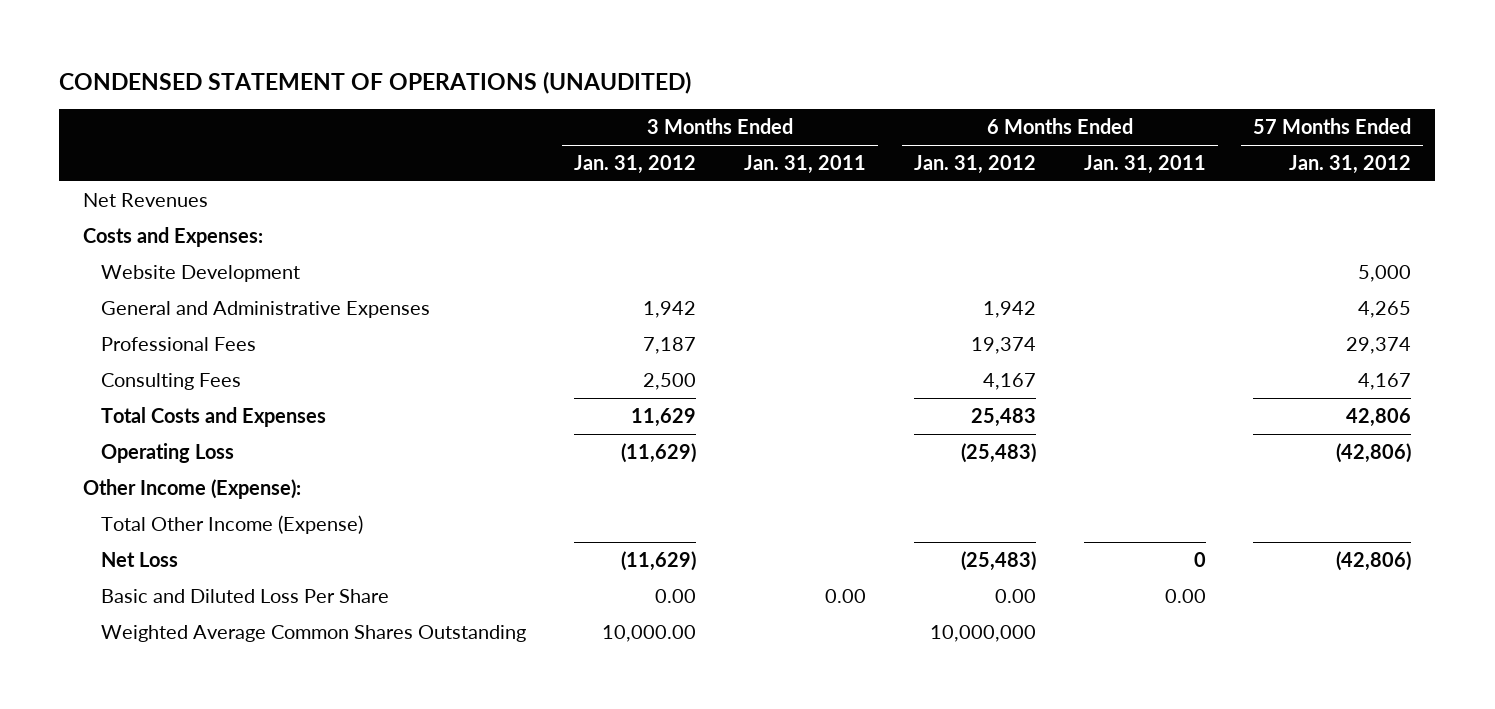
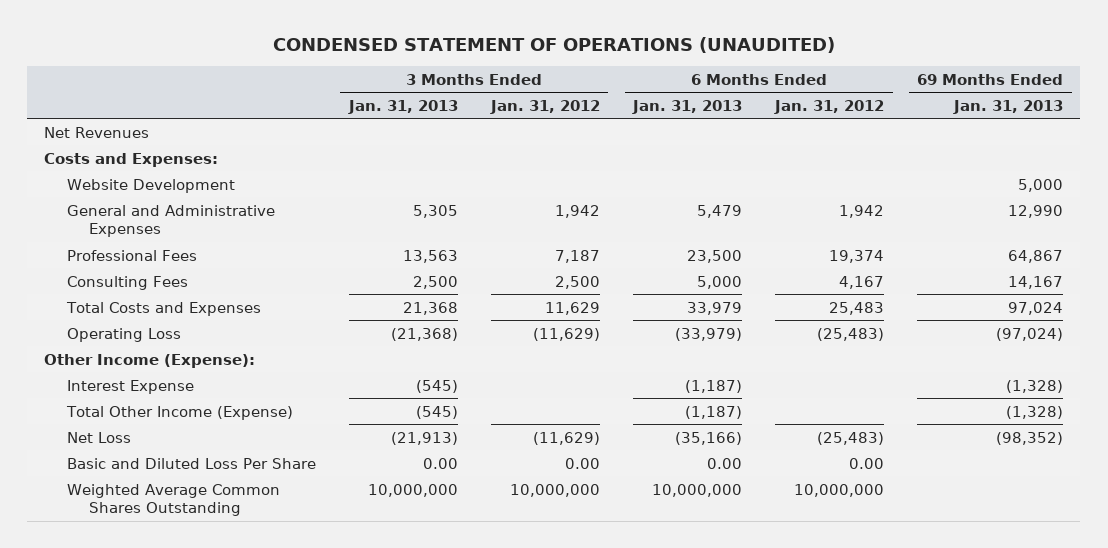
- | 3 Months Ended Jan. 31, 2012 | 3 Months Ended Jan. 31, 2011 | 6 Months Ended Jan. 31, 2012 | 6 Months Ended Jan. 31, 2011 | 57 Months Ended Jan. 31, 2012
+ | 3 Months Ended Jan. 31, 2013 | 3 Months Ended Jan. 31, 2012 | 6 Months Ended Jan. 31, 2013 | 6 Months Ended Jan. 31, 2012 | 69 Months Ended Jan. 31, 2013
+ Interest Expense | (545) | | (1,187) | | (1,328)
- Weighted Average Common Shares Outstanding | 10,000.00 | | 10,000,000 | |
+ Weighted Average Common Shares Outstanding | 10,000,000 | 10,000,000 | 10,000,000 | 10,000,000 |

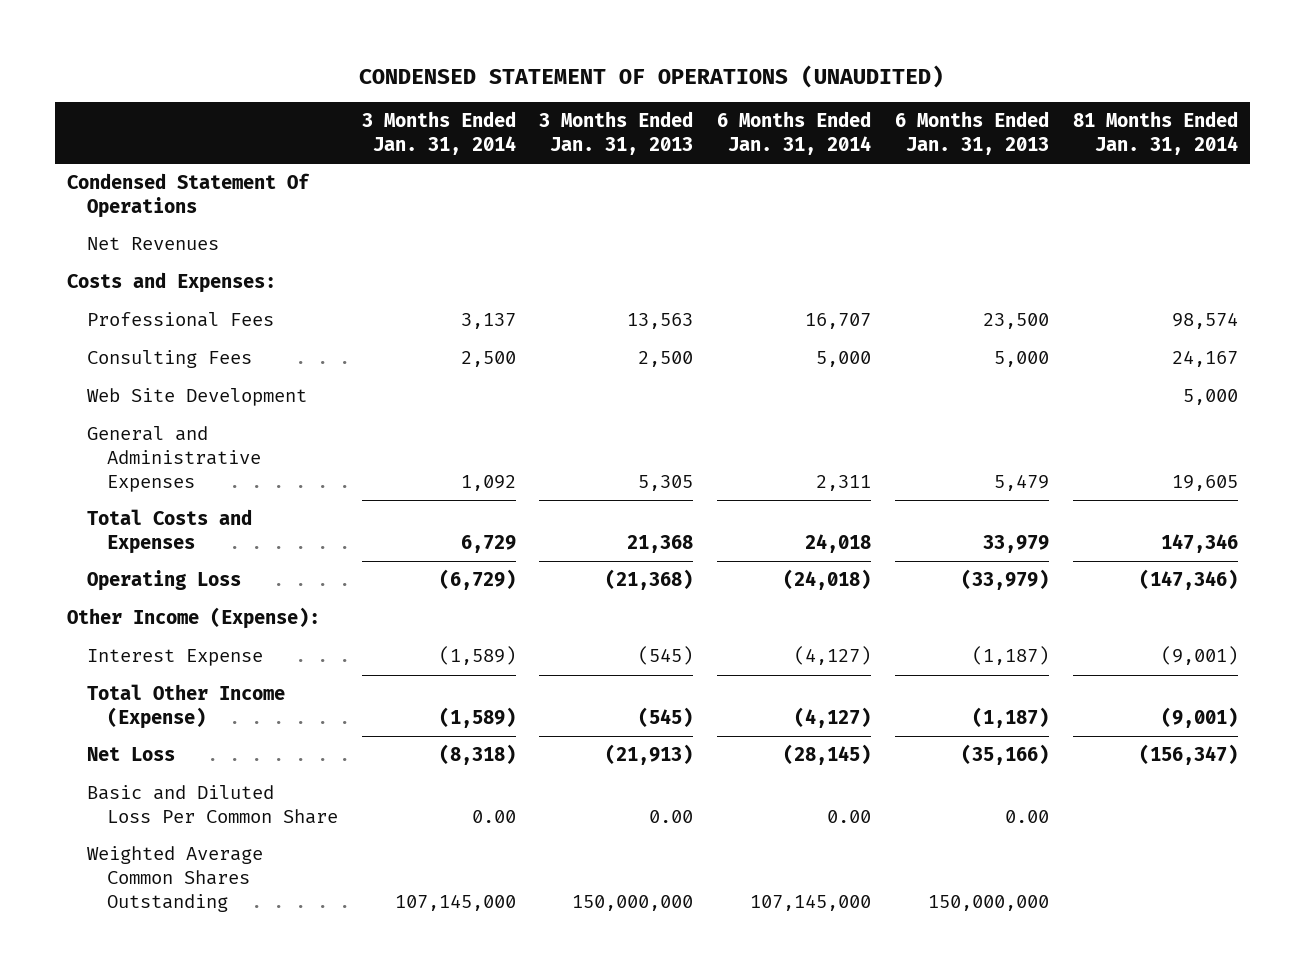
- | 3 Months Ended Jan. 31, 2013 | 3 Months Ended Jan. 31, 2012 | 6 Months Ended Jan. 31, 2013 | 6 Months Ended Jan. 31, 2012 | 69 Months Ended Jan. 31, 2013
+ | 3 Months Ended Jan. 31, 2014 | 3 Months Ended Jan. 31, 2013 | 6 Months Ended Jan. 31, 2014 | 6 Months Ended Jan. 31, 2013 | 81 Months Ended Jan. 31, 2014
+ Condensed Statement Of Operations
- Website Development | | | | | 5,000
+ Web Site Development | | | | | 5,000
moved down: General and Administrative Expenses | 1,092 | 5,305 | 2,311 | 5,479 | 19,605
- Basic and Diluted Loss Per Share | 0.00 | 0.00 | 0.00 | 0.00 |
- Weighted Average Common Shares Outstanding | 10,000,000 | 10,000,000 | 10,000,000 | 10,000,000 |
+ Basic and Diluted Loss Per Common Share | 0.00 | 0.00 | 0.00 | 0.00 |
+ Weighted Average Common Shares Outstanding | 107,145,000 | 150,000,000 | 107,145,000 | 150,000,000 |

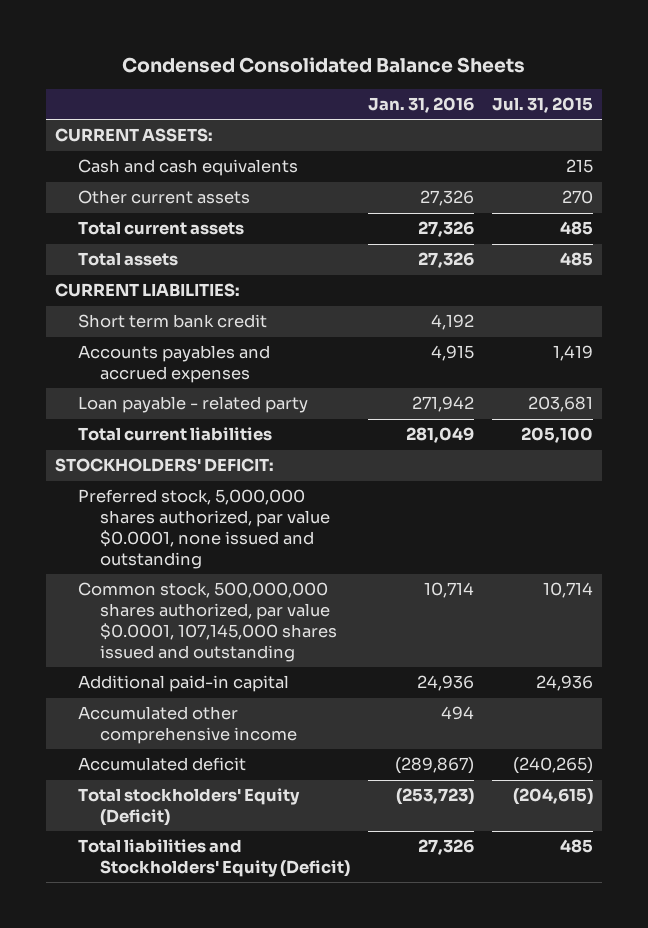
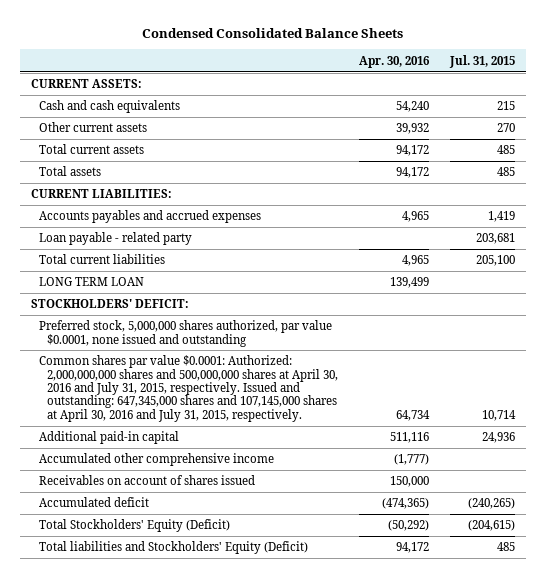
- | Jan. 31, 2016 | Jul. 31, 2015
+ | Apr. 30, 2016 | Jul. 31, 2015
- Short term bank credit | 4,192 |
+ LONG TERM LOAN | 139,499 |
- Common stock, 500,000,000 shares authorized, par value $0.0001, 107,145,000 shares issued and outstanding | 10,714 | 10,714
+ Common shares par value $0.0001: Authorized: 2,000,000,000 shares and 500,000,000 shares at April 30, 2016 and July 31, 2015, respectively. Issued and outstanding: 647,345,000 shares and 107,145,000 shares at April 30, 2016 and July 31, 2015, respectively. | 64,734 | 10,714
+ Receivables on account of shares issued | 150,000 |
- Total stockholders' Equity (Deficit) | (253,723) | (204,615)
+ Total Stockholders' Equity (Deficit) | (50,292) | (204,615)

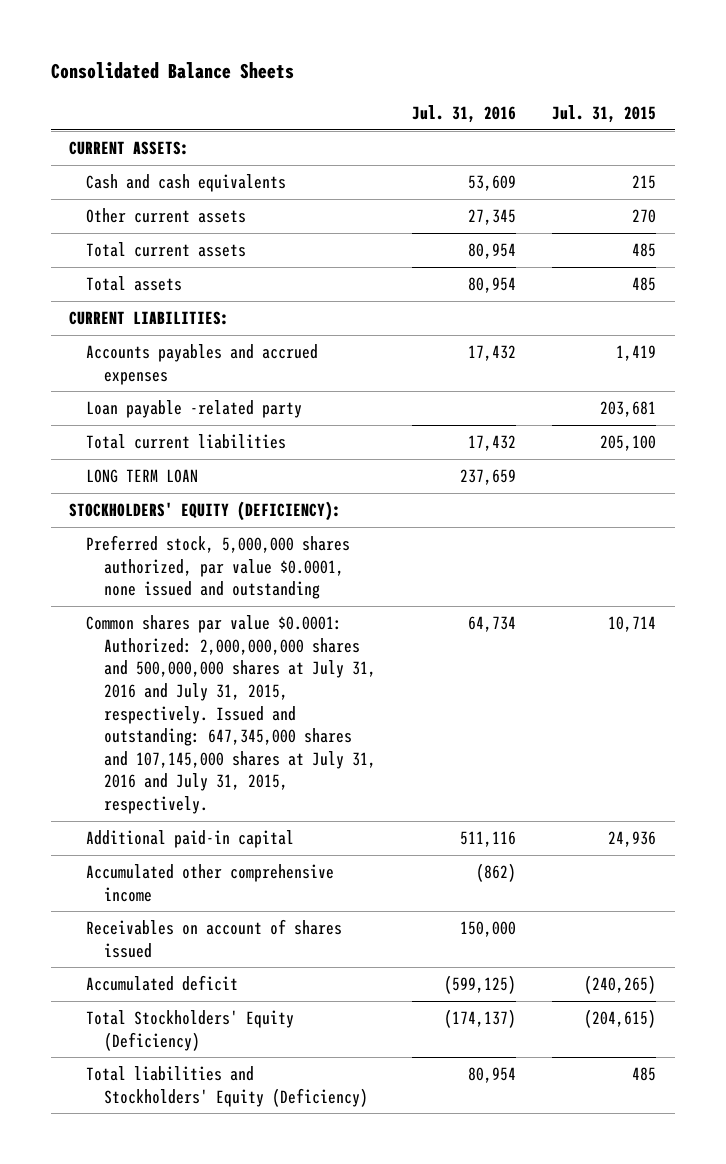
- Condensed Consolidated Balance Sheets
+ Consolidated Balance Sheets
- | Apr. 30, 2016 | Jul. 31, 2015
+ | Jul. 31, 2016 | Jul. 31, 2015
- Loan payable - related party | | 203,681
+ Loan payable -related party | | 203,681
- STOCKHOLDERS' DEFICIT:
+ STOCKHOLDERS' EQUITY (DEFICIENCY):
- Common shares par value $0.0001: Authorized: 2,000,000,000 shares and 500,000,000 shares at April 30, 2016 and July 31, 2015, respectively. Issued and outstanding: 647,345,000 shares and 107,145,000 shares at April 30, 2016 and July 31, 2015, respectively. | 64,734 | 10,714
+ Common shares par value $0.0001: Authorized: 2,000,000,000 shares and 500,000,000 shares at July 31, 2016 and July 31, 2015, respectively. Issued and outstanding: 647,345,000 shares and 107,145,000 shares at July 31, 2016 and July 31, 2015, respectively. | 64,734 | 10,714
- Total Stockholders' Equity (Deficit) | (50,292) | (204,615)
- Total liabilities and Stockholders' Equity (Deficit) | 94,172 | 485
+ Total Stockholders' Equity (Deficiency) | (174,137) | (204,615)
+ Total liabilities and Stockholders' Equity (Deficiency) | 80,954 | 485

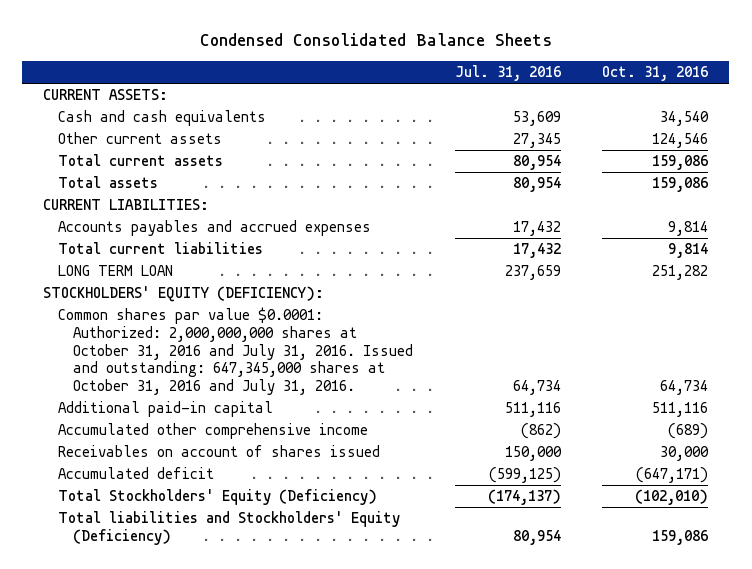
- Consolidated Balance Sheets
+ Condensed Consolidated Balance Sheets
- | Jul. 31, 2016 | Jul. 31, 2015
+ | Jul. 31, 2016 | Oct. 31, 2016
- Loan payable -related party | | 203,681
- Preferred stock, 5,000,000 shares authorized, par value $0.0001, none issued and outstanding
- Common shares par value $0.0001: Authorized: 2,000,000,000 shares and 500,000,000 shares at July 31, 2016 and July 31, 2015, respectively. Issued and outstanding: 647,345,000 shares and 107,145,000 shares at July 31, 2016 and July 31, 2015, respectively. | 64,734 | 10,714
+ Common shares par value $0.0001: Authorized: 2,000,000,000 shares at October 31, 2016 and July 31, 2016. Issued and outstanding: 647,345,000 shares at October 31, 2016 and July 31, 2016. | 64,734 | 64,734

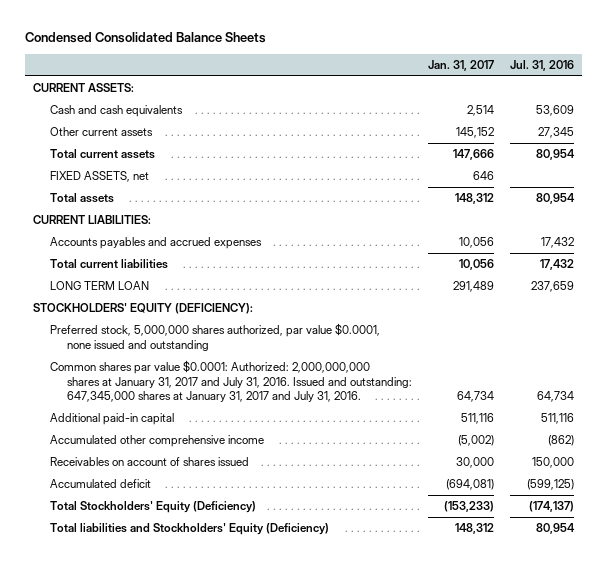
- | Jul. 31, 2016 | Oct. 31, 2016
+ | Jan. 31, 2017 | Jul. 31, 2016
+ FIXED ASSETS, net | 646 |
- Common shares par value $0.0001: Authorized: 2,000,000,000 shares at October 31, 2016 and July 31, 2016. Issued and outstanding: 647,345,000 shares at October 31, 2016 and July 31, 2016. | 64,734 | 64,734
+ Preferred stock, 5,000,000 shares authorized, par value $0.0001, none issued and outstanding
+ Common shares par value $0.0001: Authorized: 2,000,000,000 shares at January 31, 2017 and July 31, 2016. Issued and outstanding: 647,345,000 shares at January 31, 2017 and July 31, 2016. | 64,734 | 64,734

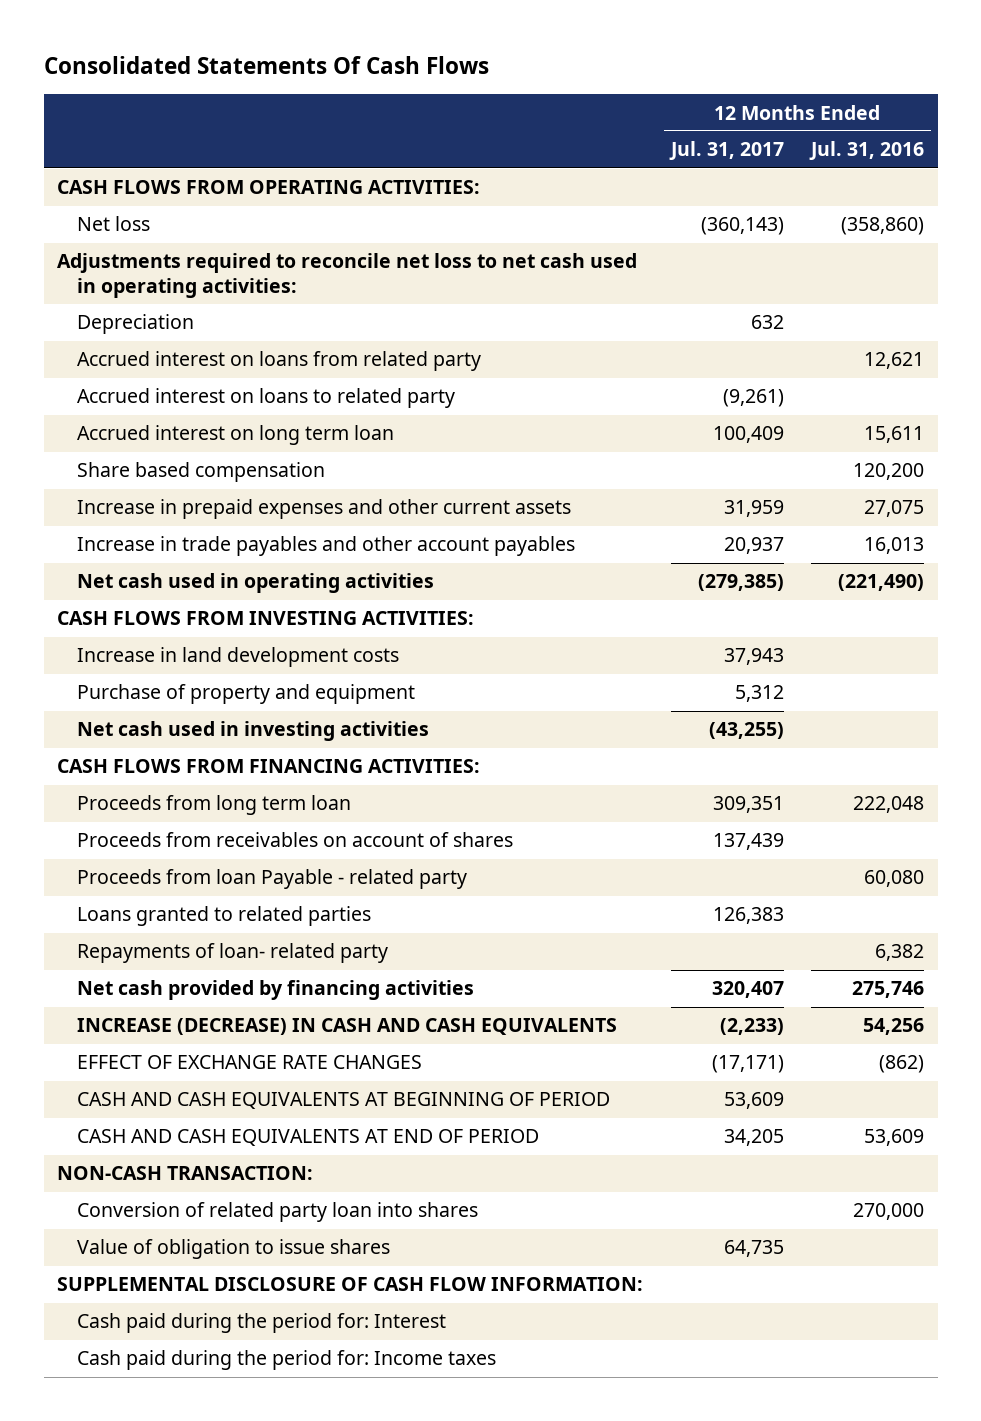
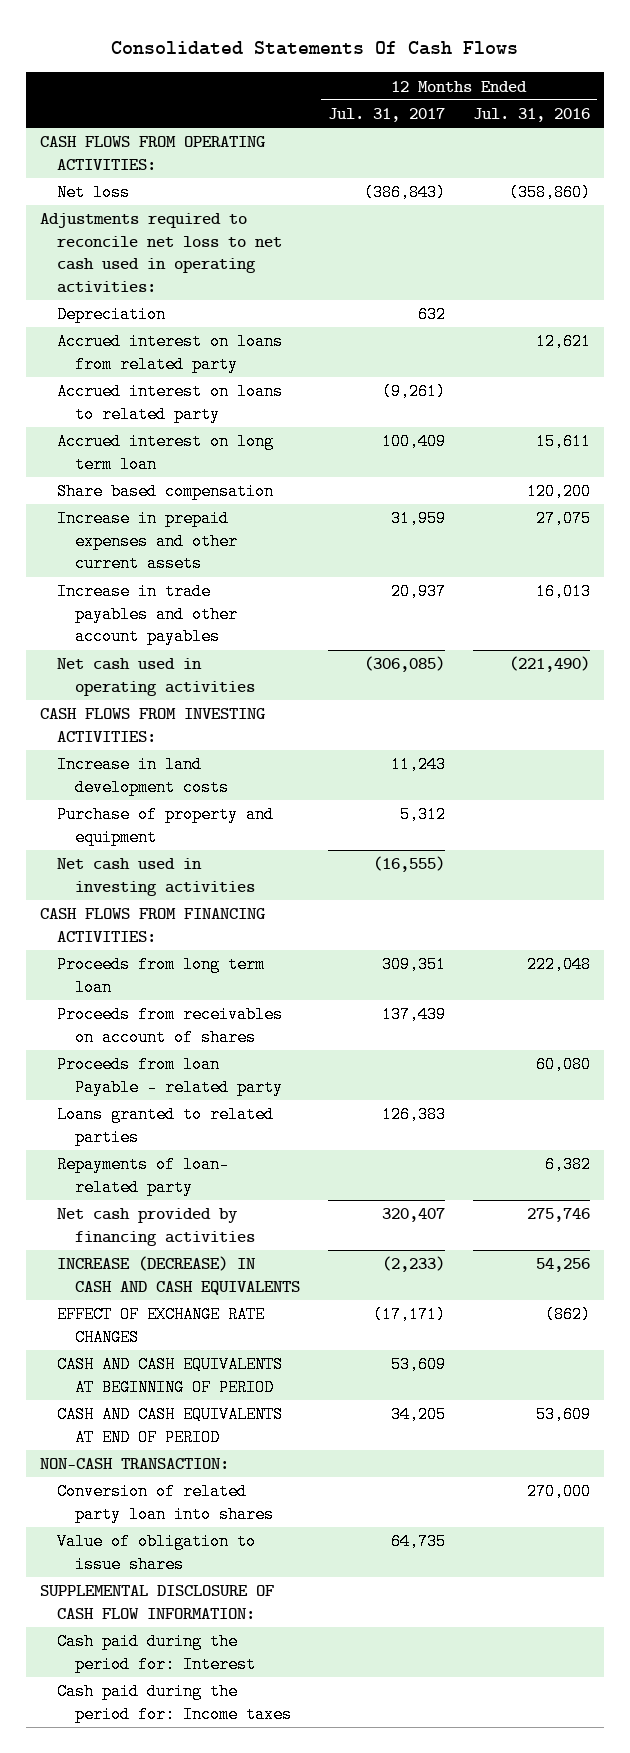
- Net loss | (360,143) | (358,860)
+ Net loss | (386,843) | (358,860)
- Net cash used in operating activities | (279,385) | (221,490)
+ Net cash used in operating activities | (306,085) | (221,490)
- Increase in land development costs | 37,943 |
+ Increase in land development costs | 11,243 |
- Net cash used in investing activities | (43,255) |
+ Net cash used in investing activities | (16,555) |

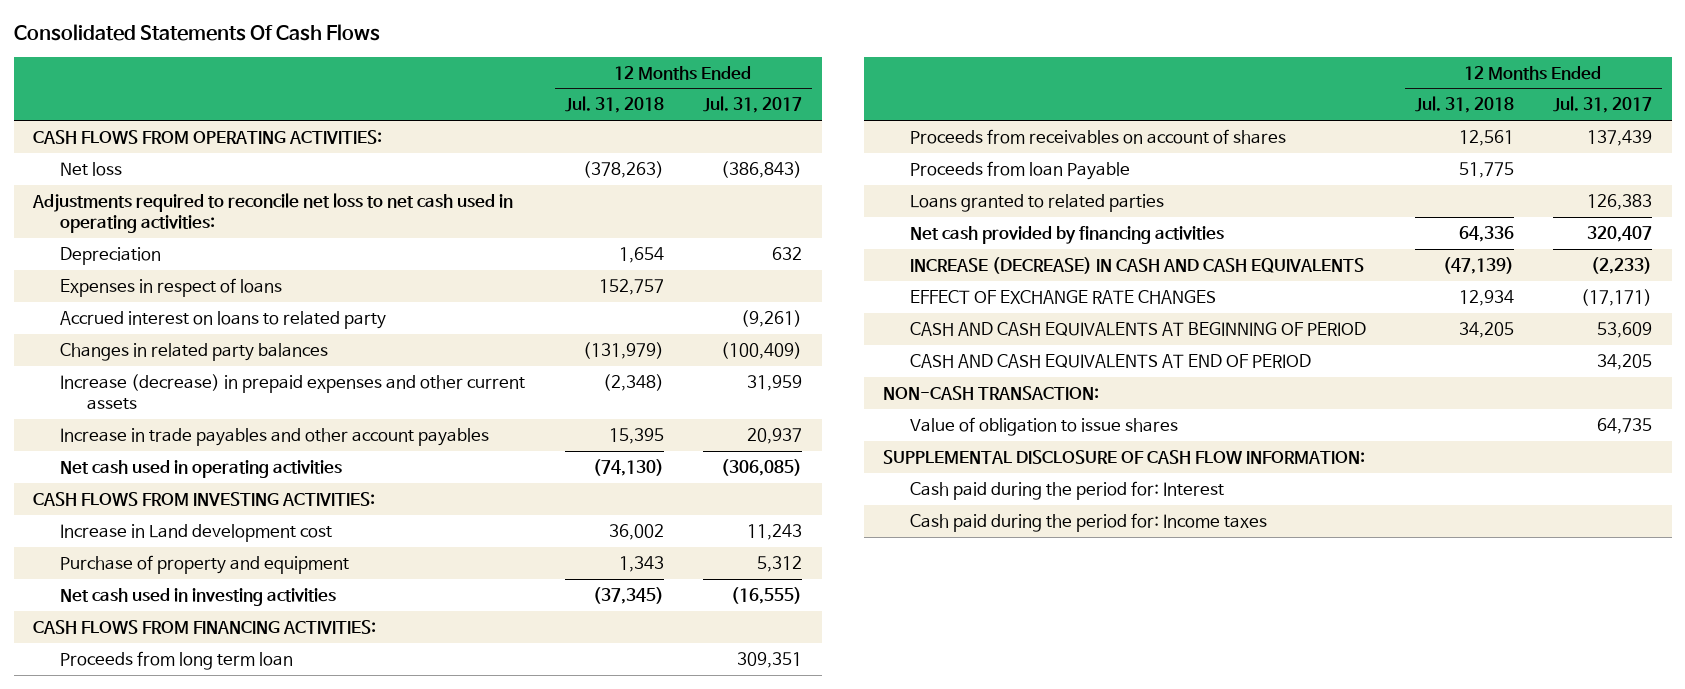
- | 12 Months Ended Jul. 31, 2017 | 12 Months Ended Jul. 31, 2016
+ | 12 Months Ended Jul. 31, 2018 | 12 Months Ended Jul. 31, 2017
- Accrued interest on loans from related party | | 12,621
+ Expenses in respect of loans | 152,757 |
- Accrued interest on long term loan | 100,409 | 15,611
- Share based compensation | | 120,200
- Increase in prepaid expenses and other current assets | 31,959 | 27,075
+ Changes in related party balances | (131,979) | (100,409)
+ Increase (decrease) in prepaid expenses and other current assets | (2,348) | 31,959
- Increase in land development costs | 11,243 |
+ Increase in Land development cost | 36,002 | 11,243
- Proceeds from loan Payable - related party | | 60,080
+ Proceeds from loan Payable | 51,775 |
- Repayments of loan- related party | | 6,382
- Conversion of related party loan into shares | | 270,000

